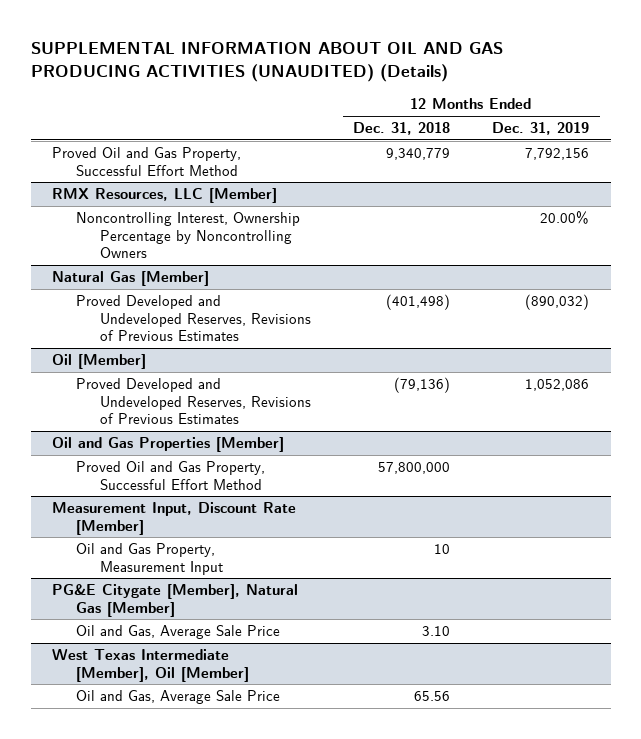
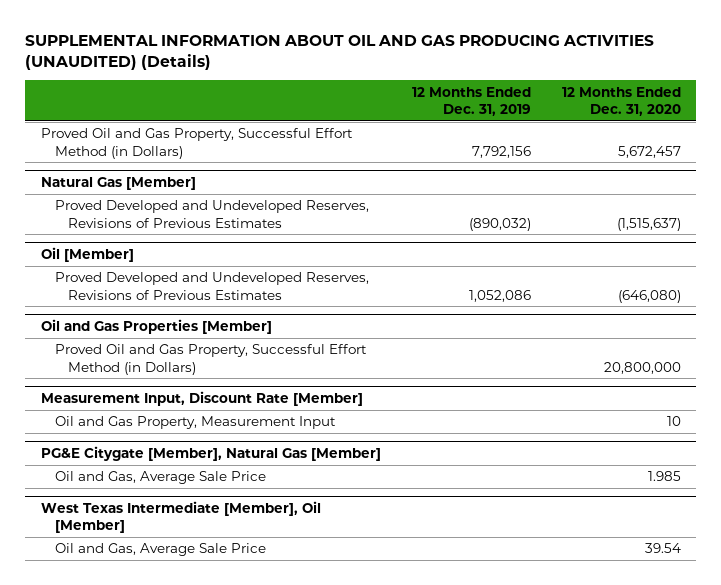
- | 12 Months Ended Dec. 31, 2018 | 12 Months Ended Dec. 31, 2019
+ | 12 Months Ended Dec. 31, 2019 | 12 Months Ended Dec. 31, 2020
- Proved Oil and Gas Property, Successful Effort Method | 9,340,779 | 7,792,156
- RMX Resources, LLC [Member]
- Noncontrolling Interest, Ownership Percentage by Noncontrolling Owners | | 20.00%
+ Proved Oil and Gas Property, Successful Effort Method (in Dollars) | 7,792,156 | 5,672,457
@ Oil and Gas Properties [Member]
- Proved Oil and Gas Property, Successful Effort Method | 57,800,000 |
+ Proved Oil and Gas Property, Successful Effort Method (in Dollars) | | 20,800,000

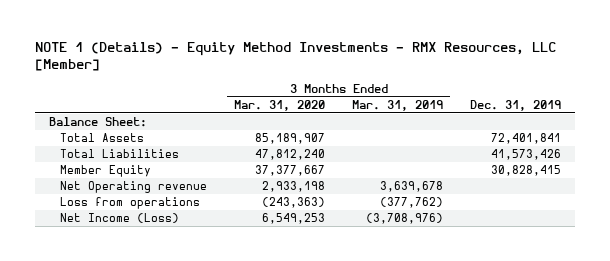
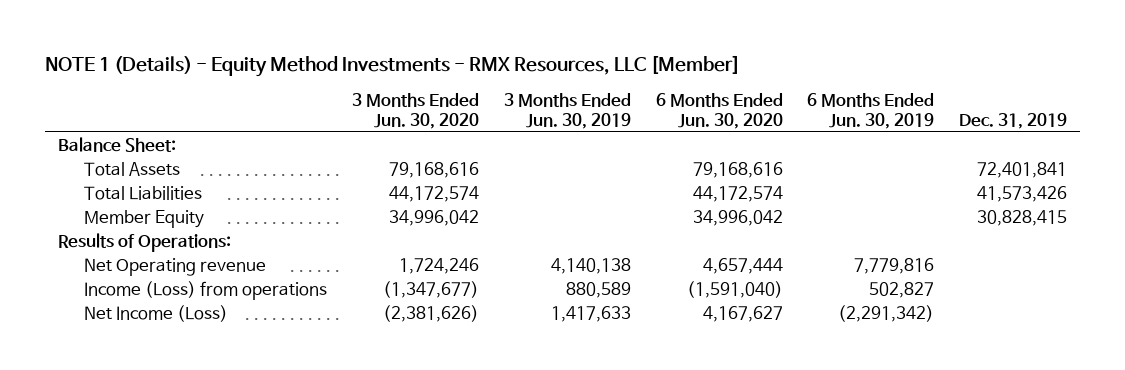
- | 3 Months Ended Mar. 31, 2020 | 3 Months Ended Mar. 31, 2019 | Dec. 31, 2019
+ | 3 Months Ended Jun. 30, 2020 | 3 Months Ended Jun. 30, 2019 | 6 Months Ended Jun. 30, 2020 | 6 Months Ended Jun. 30, 2019 | Dec. 31, 2019
+ Results of Operations:
- Loss from operations | (243,363) | (377,762) |
+ Income (Loss) from operations | (1,347,677) | 880,589 | (1,591,040) | 502,827 |

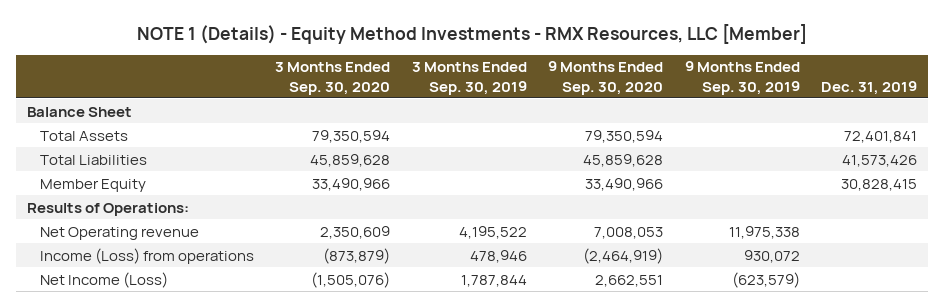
- | 3 Months Ended Jun. 30, 2020 | 3 Months Ended Jun. 30, 2019 | 6 Months Ended Jun. 30, 2020 | 6 Months Ended Jun. 30, 2019 | Dec. 31, 2019
+ | 3 Months Ended Sep. 30, 2020 | 3 Months Ended Sep. 30, 2019 | 9 Months Ended Sep. 30, 2020 | 9 Months Ended Sep. 30, 2019 | Dec. 31, 2019
- Balance Sheet:
+ Balance Sheet

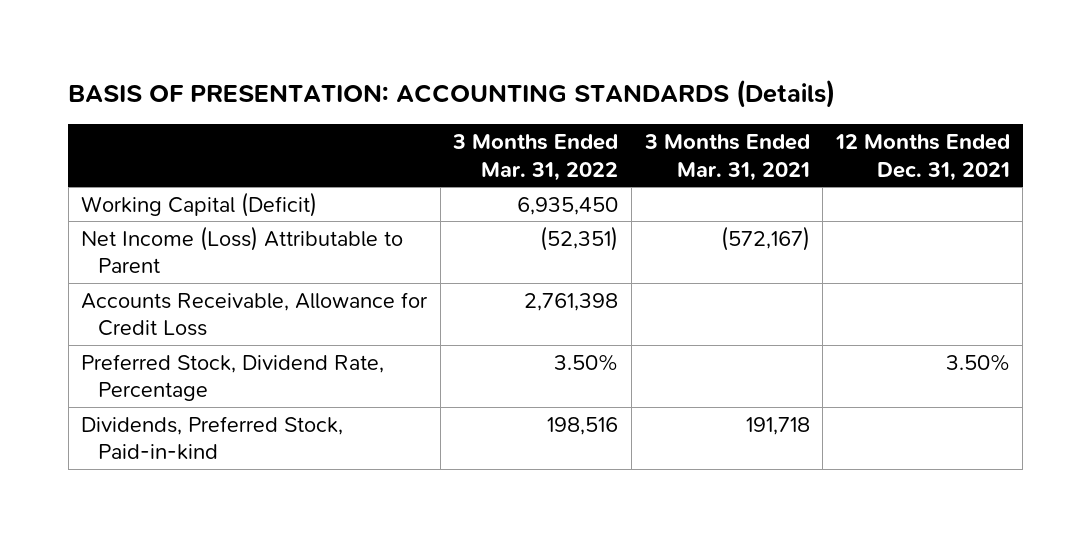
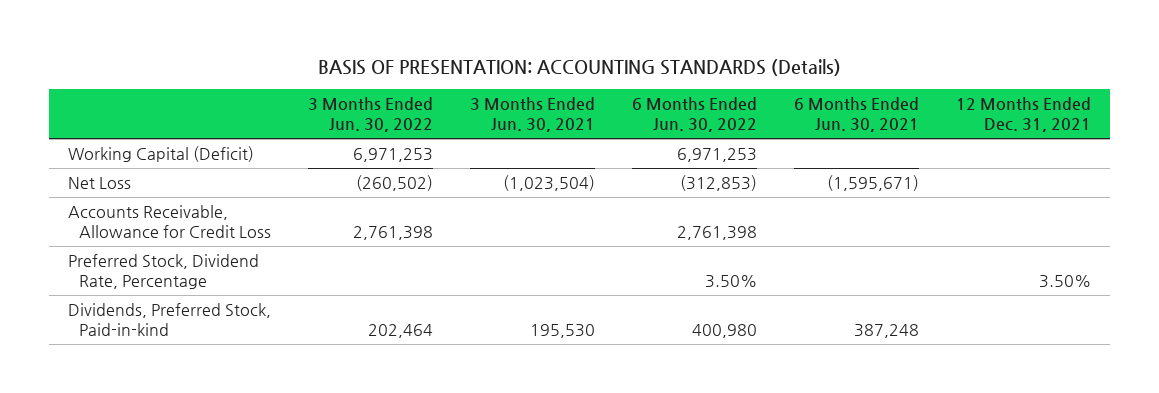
- | 3 Months Ended Mar. 31, 2022 | 3 Months Ended Mar. 31, 2021 | 12 Months Ended Dec. 31, 2021
+ | 3 Months Ended Jun. 30, 2022 | 3 Months Ended Jun. 30, 2021 | 6 Months Ended Jun. 30, 2022 | 6 Months Ended Jun. 30, 2021 | 12 Months Ended Dec. 31, 2021
- Net Income (Loss) Attributable to Parent | (52,351) | (572,167) |
+ Net Loss | (260,502) | (1,023,504) | (312,853) | (1,595,671) |

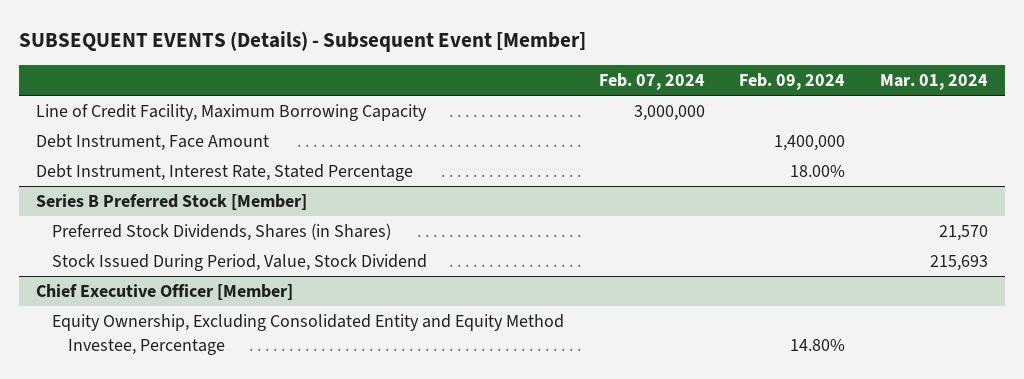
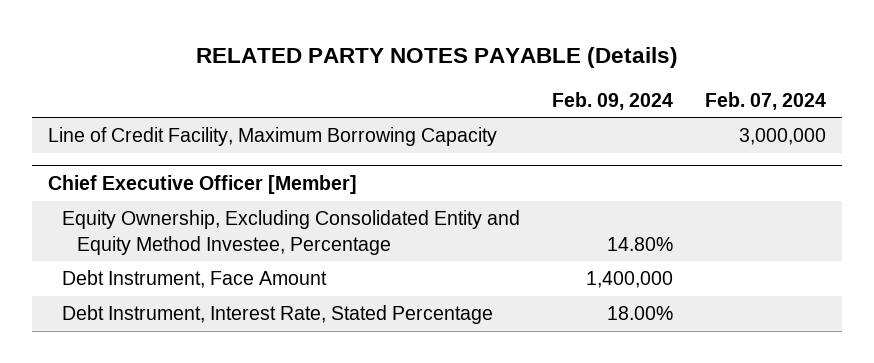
- SUBSEQUENT EVENTS (Details) - Subsequent Event [Member]
+ RELATED PARTY NOTES PAYABLE (Details)
- | Feb. 07, 2024 | Feb. 09, 2024 | Mar. 01, 2024
+ | Feb. 09, 2024 | Feb. 07, 2024
- Debt Instrument, Face Amount | | 1,400,000 |
- Debt Instrument, Interest Rate, Stated Percentage | | 18.00% |
- Series B Preferred Stock [Member]
- Preferred Stock Dividends, Shares (in Shares) | | | 21,570
- Stock Issued During Period, Value, Stock Dividend | | | 215,693
@ Chief Executive Officer [Member]
+ Debt Instrument, Face Amount | 1,400,000 |
+ Debt Instrument, Interest Rate, Stated Percentage | 18.00% |

